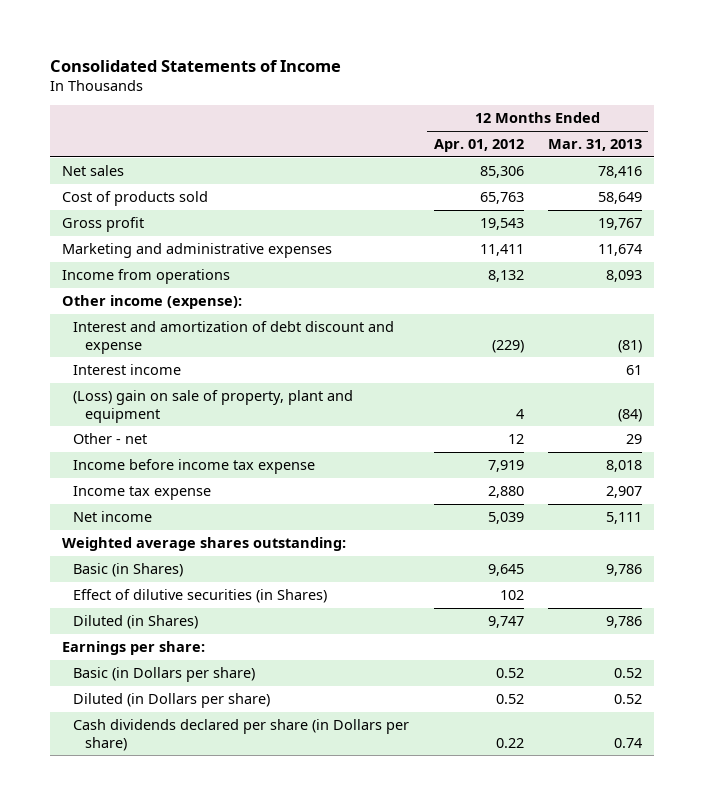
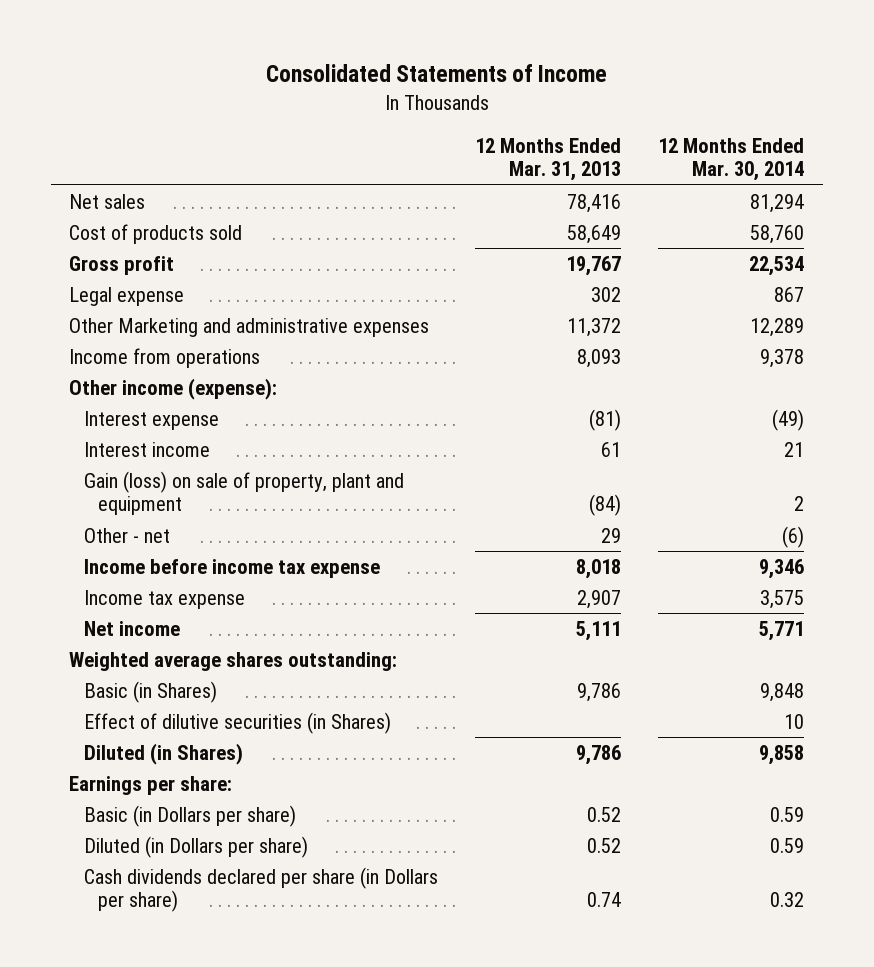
- | 12 Months Ended Apr. 01, 2012 | 12 Months Ended Mar. 31, 2013
+ | 12 Months Ended Mar. 31, 2013 | 12 Months Ended Mar. 30, 2014
- Marketing and administrative expenses | 11,411 | 11,674
+ Legal expense | 302 | 867
+ Other Marketing and administrative expenses | 11,372 | 12,289
- Interest and amortization of debt discount and expense | (229) | (81)
+ Interest expense | (81) | (49)
- (Loss) gain on sale of property, plant and equipment | 4 | (84)
+ Gain (loss) on sale of property, plant and equipment | (84) | 2

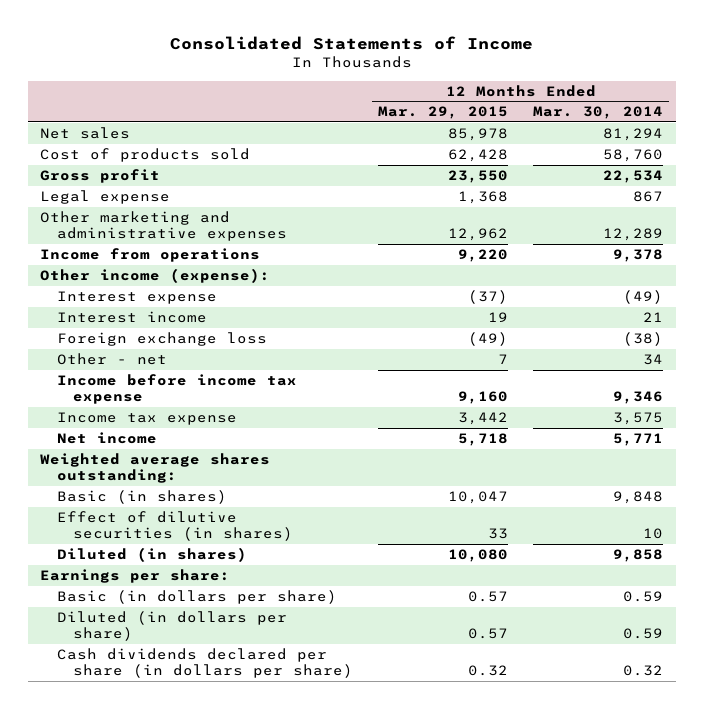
- | 12 Months Ended Mar. 31, 2013 | 12 Months Ended Mar. 30, 2014
+ | 12 Months Ended Mar. 29, 2015 | 12 Months Ended Mar. 30, 2014
- Other Marketing and administrative expenses | 11,372 | 12,289
+ Other marketing and administrative expenses | 12,962 | 12,289
- Gain (loss) on sale of property, plant and equipment | (84) | 2
- Other - net | 29 | (6)
+ Foreign exchange loss | (49) | (38)
+ Other - net | 7 | 34
- Basic (in Shares) | 9,786 | 9,848
- Effect of dilutive securities (in Shares) | | 10
- Diluted (in Shares) | 9,786 | 9,858
+ Basic (in shares) | 10,047 | 9,848
+ Effect of dilutive securities (in shares) | 33 | 10
+ Diluted (in shares) | 10,080 | 9,858
- Basic (in Dollars per share) | 0.52 | 0.59
- Diluted (in Dollars per share) | 0.52 | 0.59
- Cash dividends declared per share (in Dollars per share) | 0.74 | 0.32
+ Basic (in dollars per share) | 0.57 | 0.59
+ Diluted (in dollars per share) | 0.57 | 0.59
+ Cash dividends declared per share (in dollars per share) | 0.32 | 0.32

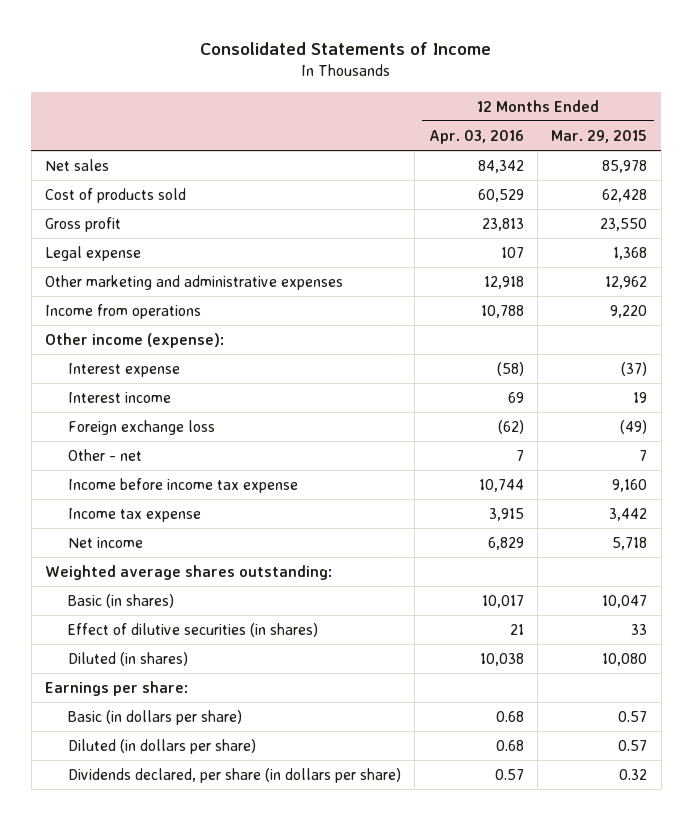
- | 12 Months Ended Mar. 29, 2015 | 12 Months Ended Mar. 30, 2014
+ | 12 Months Ended Apr. 03, 2016 | 12 Months Ended Mar. 29, 2015
- Cash dividends declared per share (in dollars per share) | 0.32 | 0.32
+ Dividends declared, per share (in dollars per share) | 0.57 | 0.32

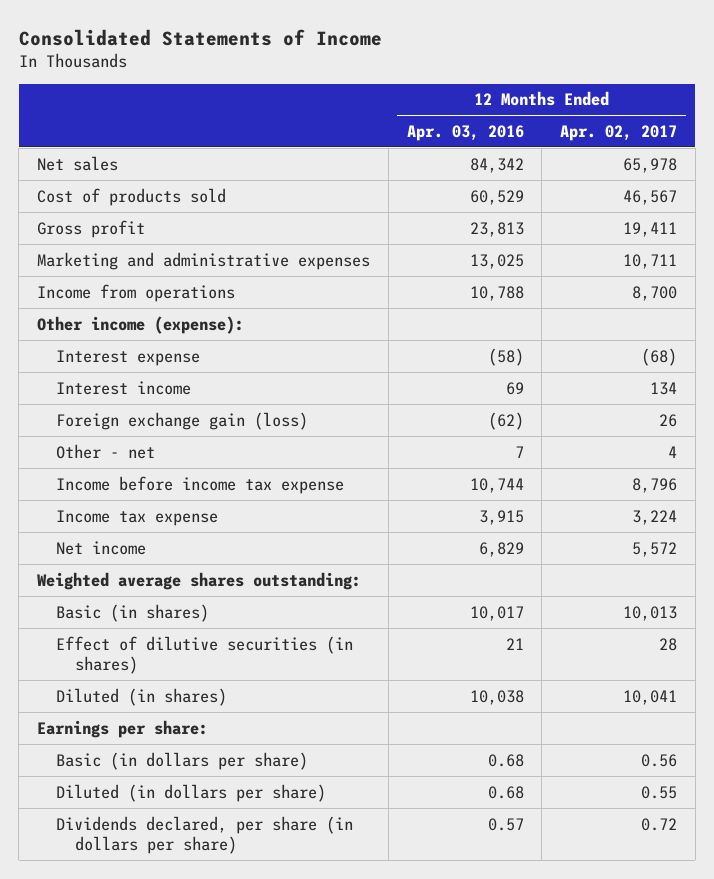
- | 12 Months Ended Apr. 03, 2016 | 12 Months Ended Mar. 29, 2015
+ | 12 Months Ended Apr. 03, 2016 | 12 Months Ended Apr. 02, 2017
- Legal expense | 107 | 1,368
- Other marketing and administrative expenses | 12,918 | 12,962
+ Marketing and administrative expenses | 13,025 | 10,711
- Foreign exchange loss | (62) | (49)
+ Foreign exchange gain (loss) | (62) | 26

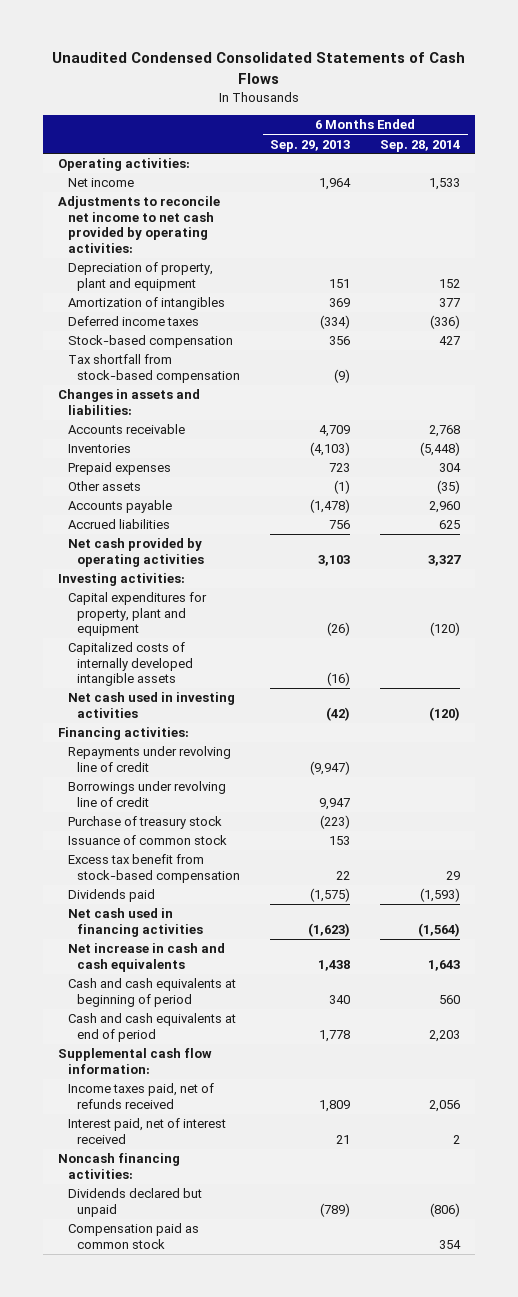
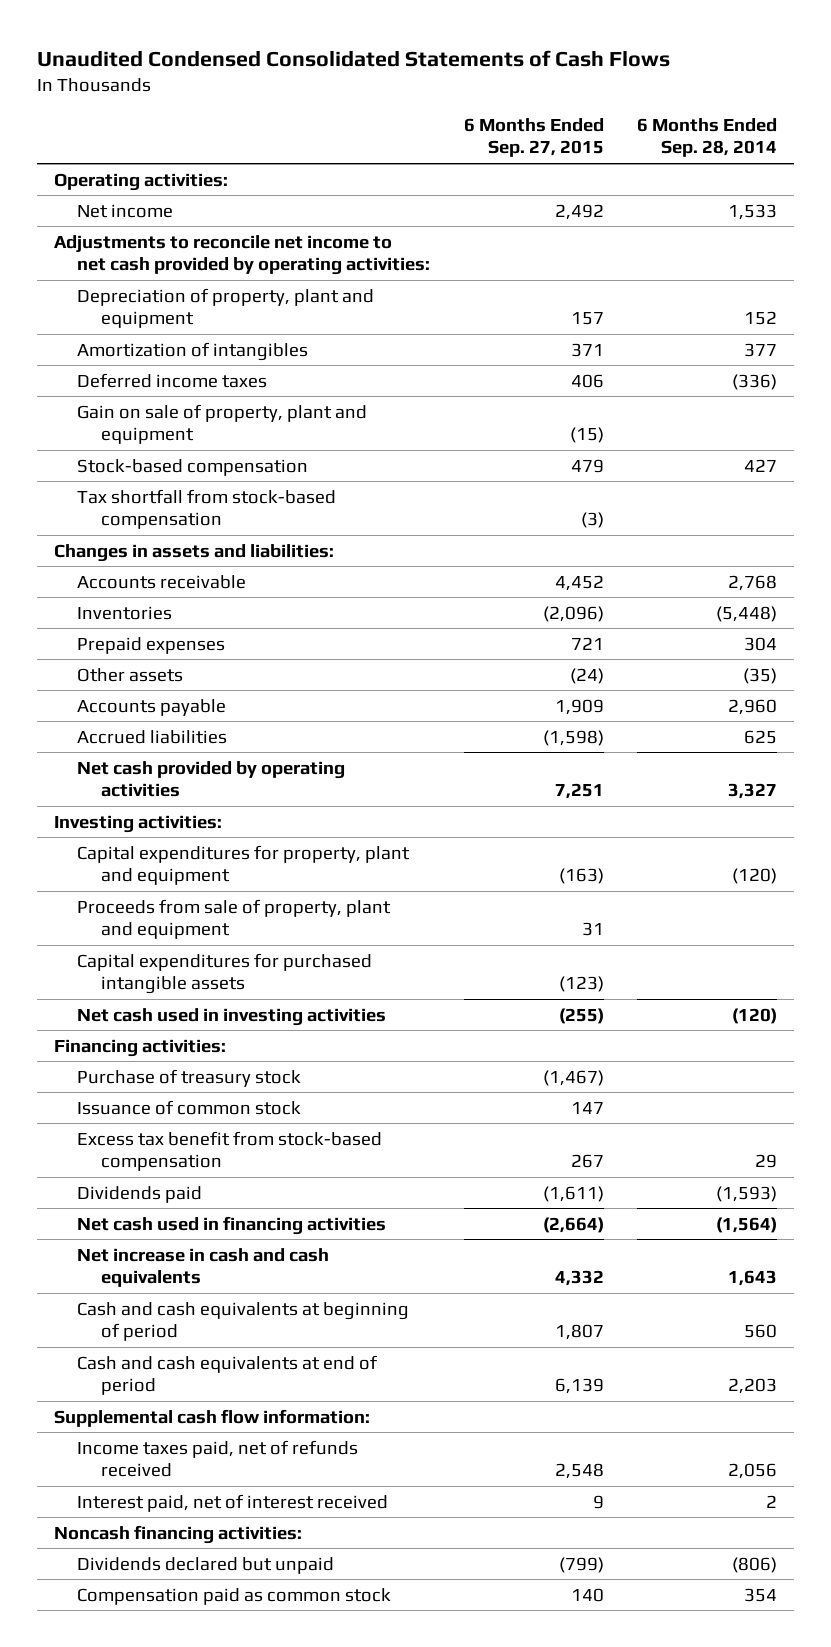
- | 6 Months Ended Sep. 29, 2013 | 6 Months Ended Sep. 28, 2014
+ | 6 Months Ended Sep. 27, 2015 | 6 Months Ended Sep. 28, 2014
+ Gain on sale of property, plant and equipment | (15) |
- Capitalized costs of internally developed intangible assets | (16) |
+ Proceeds from sale of property, plant and equipment | 31 |
+ Capital expenditures for purchased intangible assets | (123) |
- Repayments under revolving line of credit | (9,947) |
- Borrowings under revolving line of credit | 9,947 |

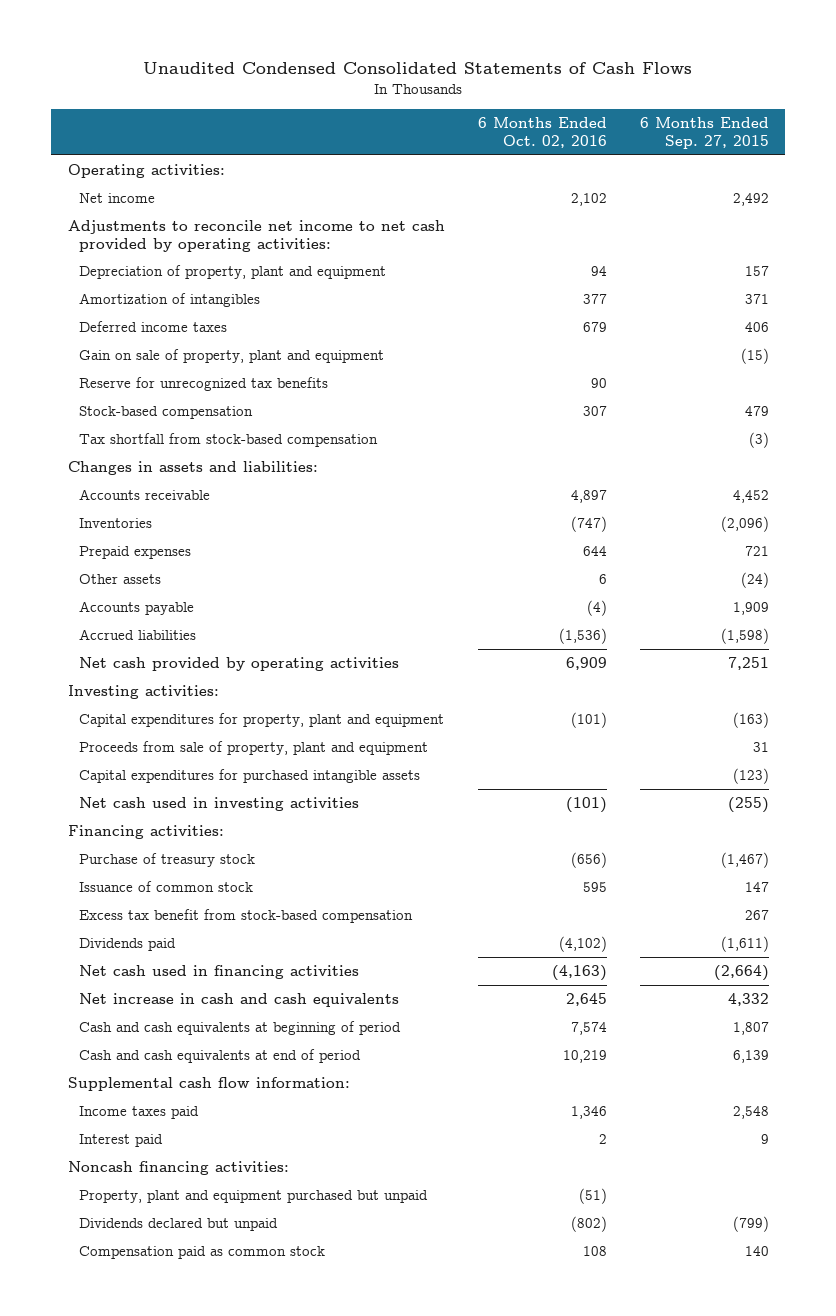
- | 6 Months Ended Sep. 27, 2015 | 6 Months Ended Sep. 28, 2014
+ | 6 Months Ended Oct. 02, 2016 | 6 Months Ended Sep. 27, 2015
+ Reserve for unrecognized tax benefits | 90 |
- Income taxes paid, net of refunds received | 2,548 | 2,056
- Interest paid, net of interest received | 9 | 2
+ Income taxes paid | 1,346 | 2,548
+ Interest paid | 2 | 9
+ Property, plant and equipment purchased but unpaid | (51) |

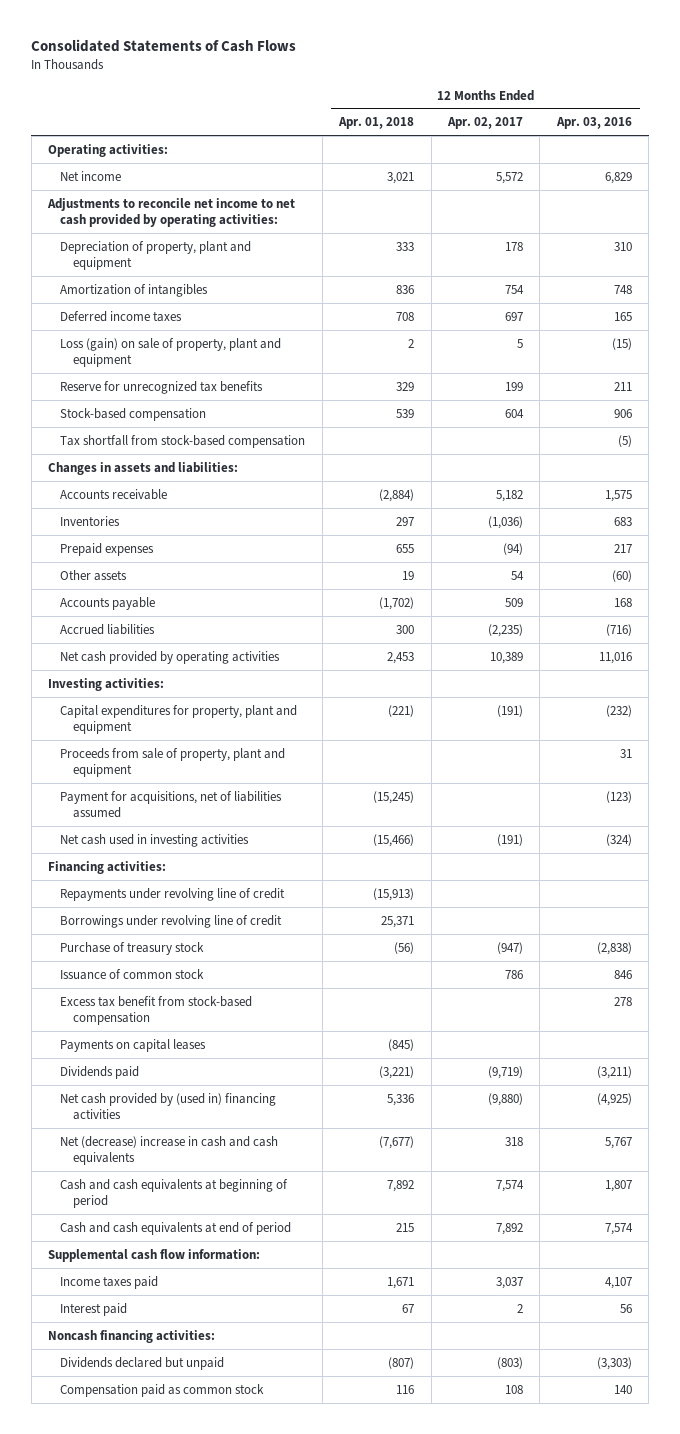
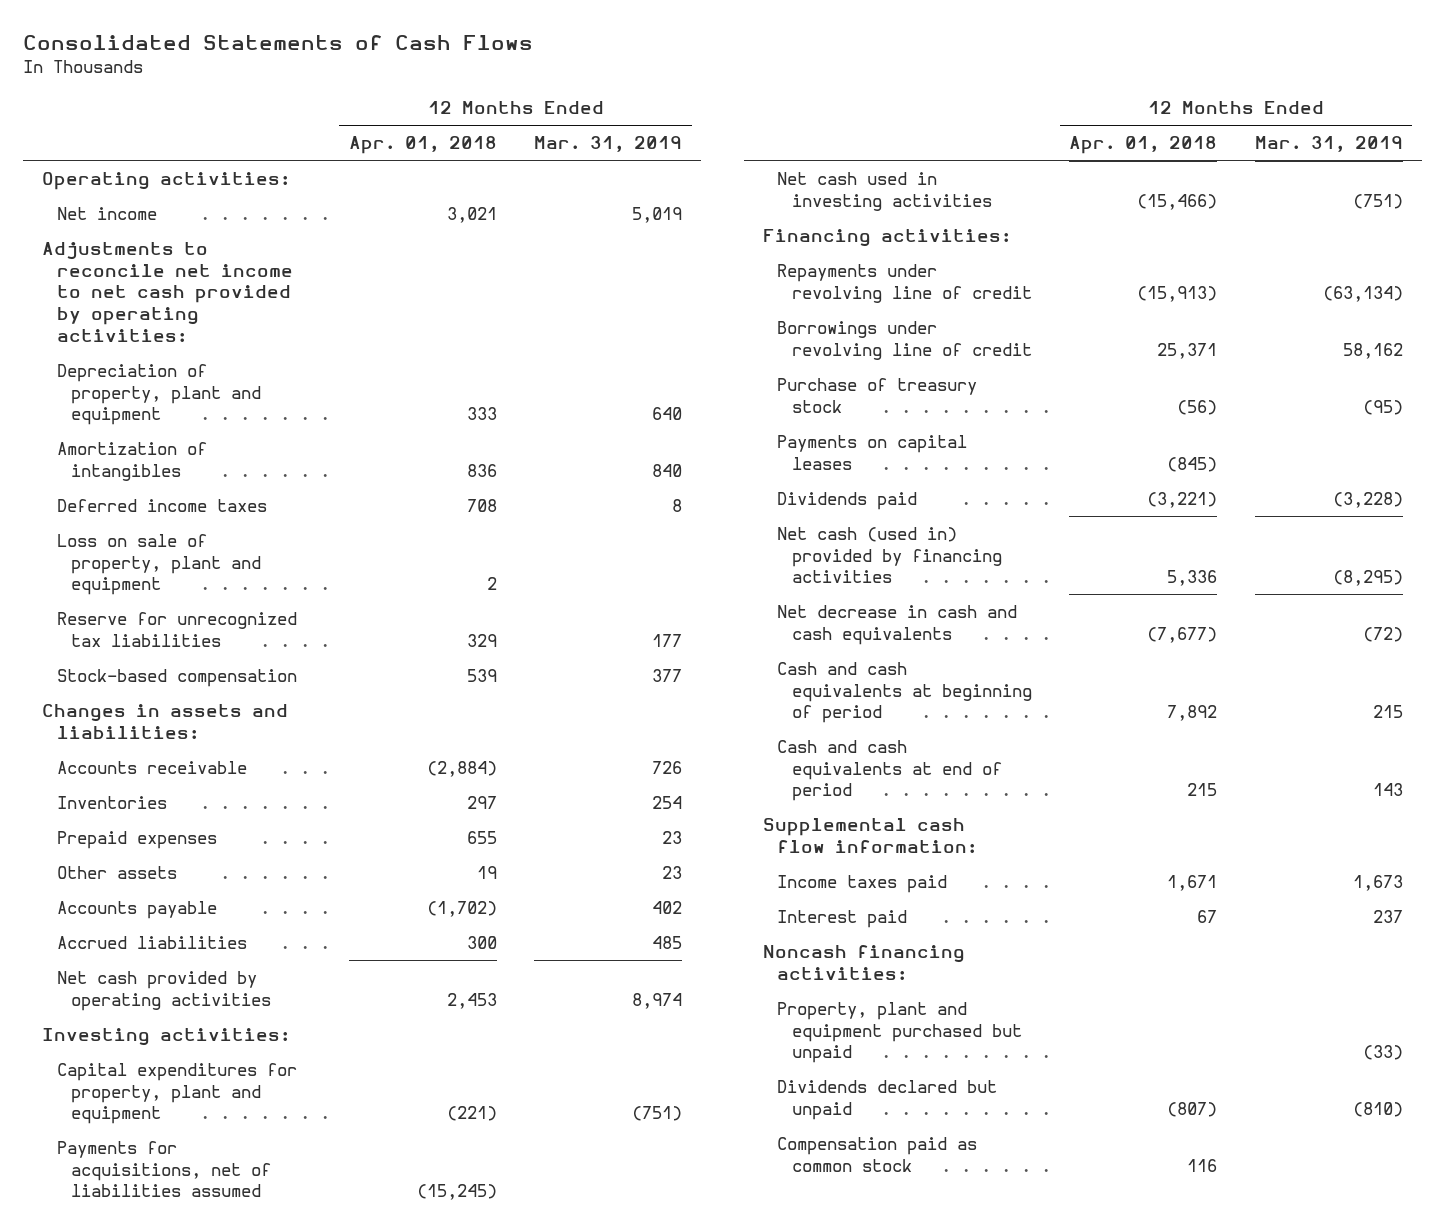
- | 12 Months Ended Apr. 01, 2018 | 12 Months Ended Apr. 02, 2017 | 12 Months Ended Apr. 03, 2016
+ | 12 Months Ended Apr. 01, 2018 | 12 Months Ended Mar. 31, 2019
- Loss (gain) on sale of property, plant and equipment | 2 | 5 | (15)
- Reserve for unrecognized tax benefits | 329 | 199 | 211
+ Loss on sale of property, plant and equipment | 2 |
+ Reserve for unrecognized tax liabilities | 329 | 177
- Tax shortfall from stock-based compensation | | | (5)
- Proceeds from sale of property, plant and equipment | | | 31
- Payment for acquisitions, net of liabilities assumed | (15,245) | | (123)
+ Payments for acquisitions, net of liabilities assumed | (15,245) |
- Issuance of common stock | | 786 | 846
- Excess tax benefit from stock-based compensation | | | 278
- Net cash provided by (used in) financing activities | 5,336 | (9,880) | (4,925)
- Net (decrease) increase in cash and cash equivalents | (7,677) | 318 | 5,767
+ Net cash (used in) provided by financing activities | 5,336 | (8,295)
+ Net decrease in cash and cash equivalents | (7,677) | (72)
+ Property, plant and equipment purchased but unpaid | | (33)

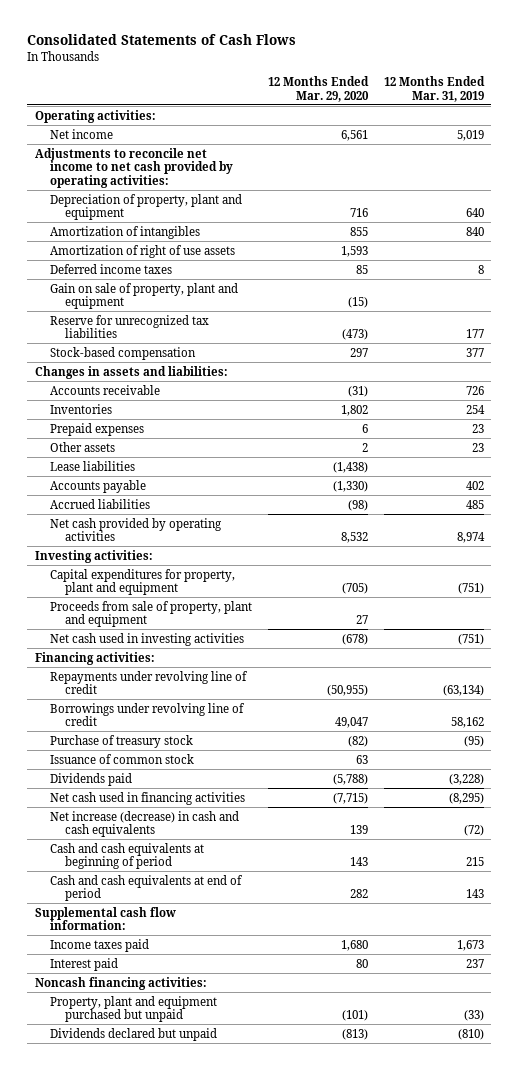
- | 12 Months Ended Apr. 01, 2018 | 12 Months Ended Mar. 31, 2019
+ | 12 Months Ended Mar. 29, 2020 | 12 Months Ended Mar. 31, 2019
+ Amortization of right of use assets | 1,593 |
- Loss on sale of property, plant and equipment | 2 |
+ Gain on sale of property, plant and equipment | (15) |
+ Lease liabilities | (1,438) |
- Payments for acquisitions, net of liabilities assumed | (15,245) |
+ Proceeds from sale of property, plant and equipment | 27 |
- Payments on capital leases | (845) |
+ Issuance of common stock | 63 |
- Net cash (used in) provided by financing activities | 5,336 | (8,295)
- Net decrease in cash and cash equivalents | (7,677) | (72)
+ Net cash used in financing activities | (7,715) | (8,295)
+ Net increase (decrease) in cash and cash equivalents | 139 | (72)
- Compensation paid as common stock | 116 |

